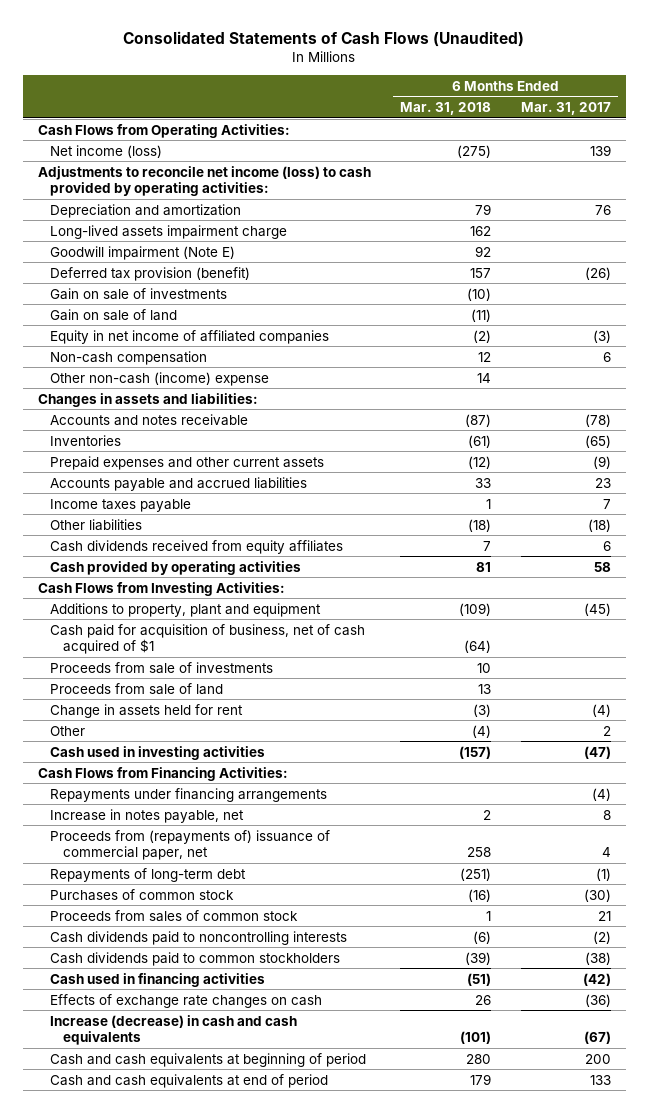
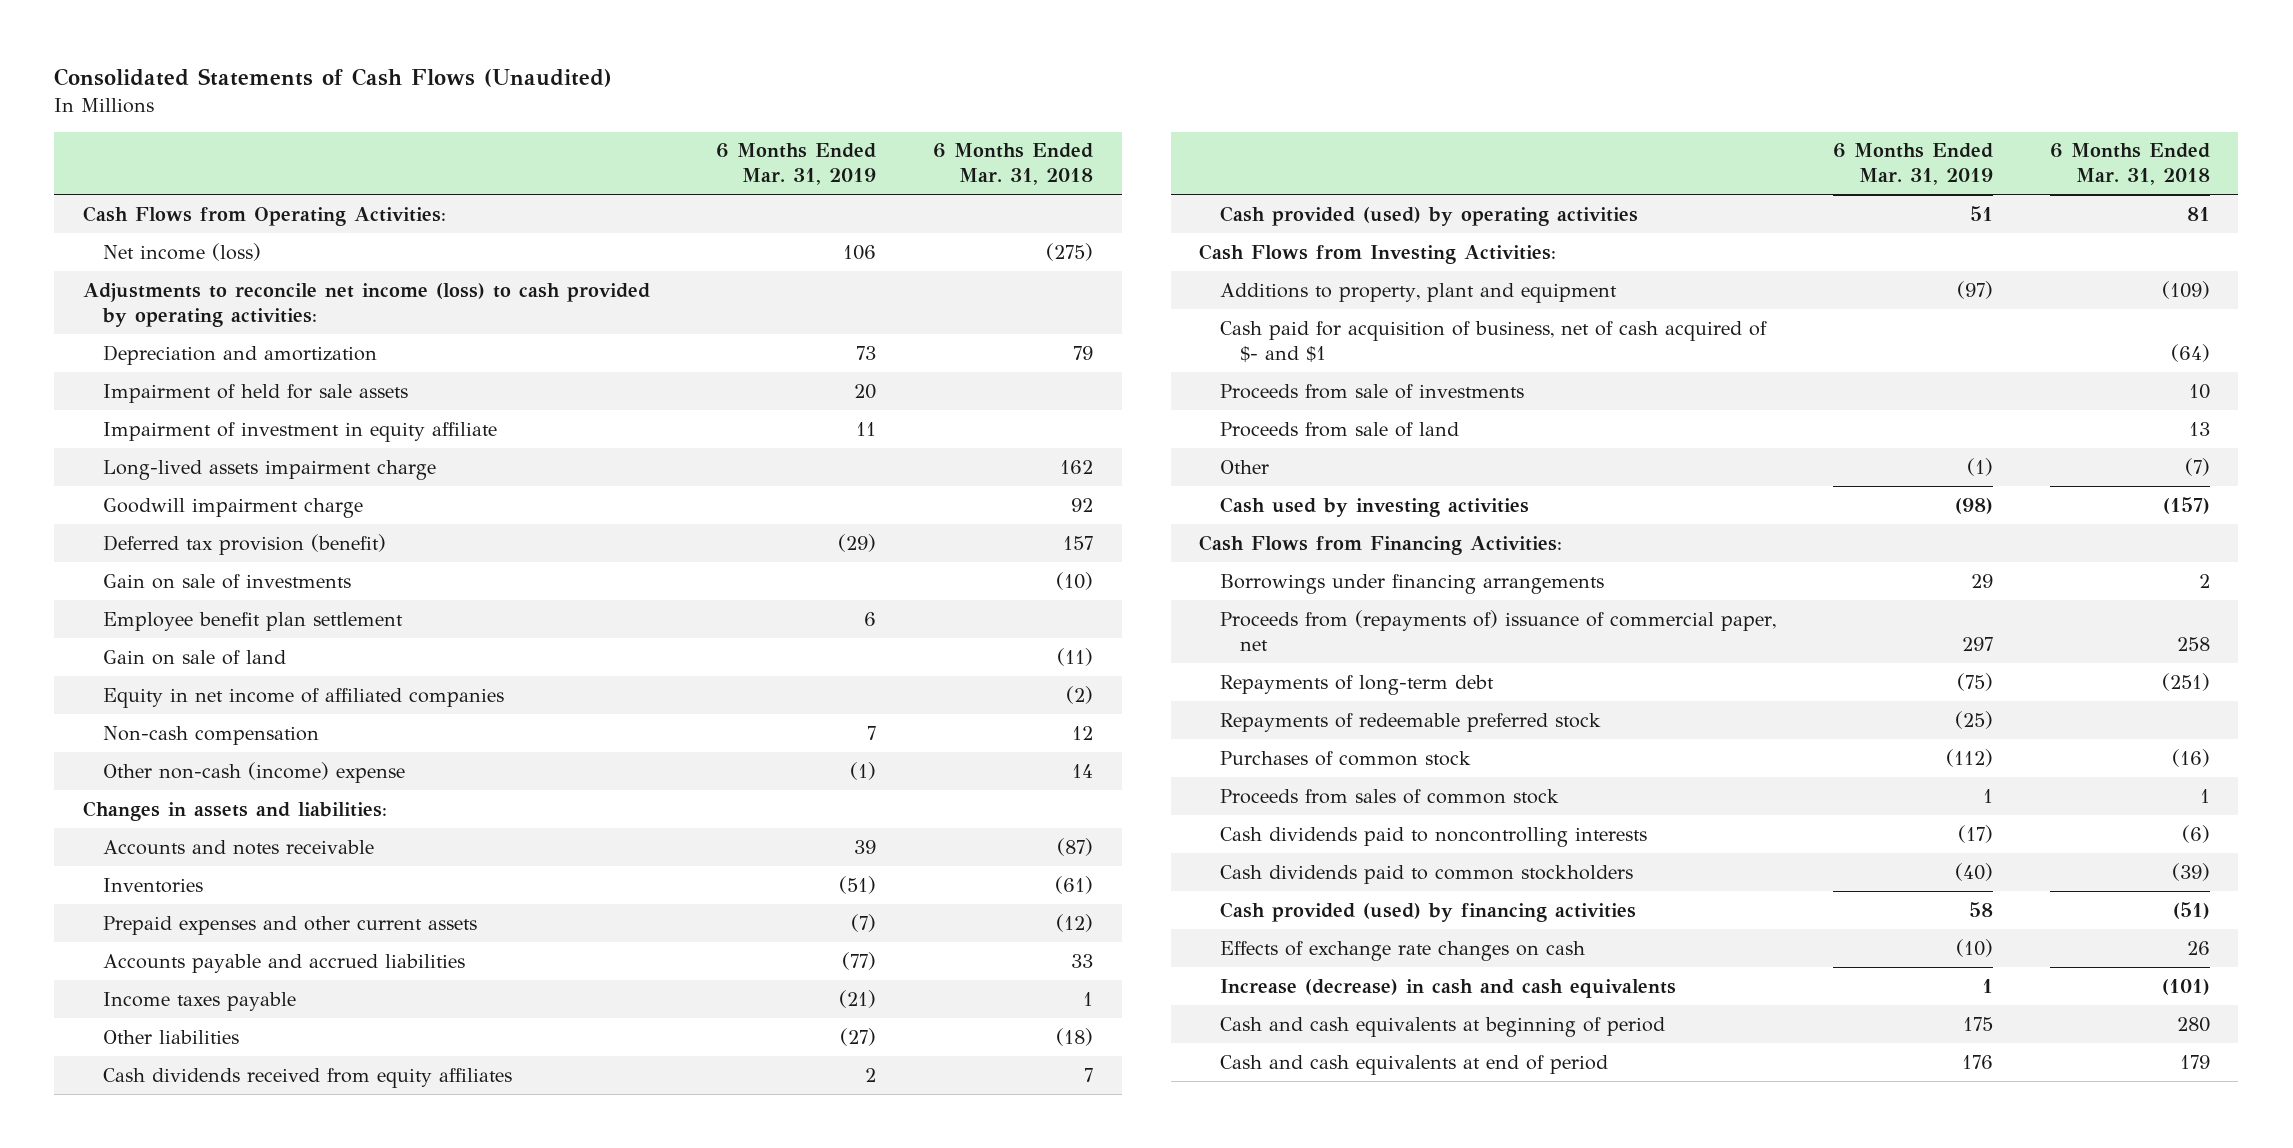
- | 6 Months Ended Mar. 31, 2018 | 6 Months Ended Mar. 31, 2017
+ | 6 Months Ended Mar. 31, 2019 | 6 Months Ended Mar. 31, 2018
+ Impairment of held for sale assets | 20 |
+ Impairment of investment in equity affiliate | 11 |
- Goodwill impairment (Note E) | 92 |
+ Goodwill impairment charge | | 92
+ Employee benefit plan settlement | 6 |
- Cash provided by operating activities | 81 | 58
+ Cash provided (used) by operating activities | 51 | 81
- Cash paid for acquisition of business, net of cash acquired of $1 | (64) |
+ Cash paid for acquisition of business, net of cash acquired of $- and $1 | | (64)
- Change in assets held for rent | (3) | (4)
- Other | (4) | 2
- Cash used in investing activities | (157) | (47)
+ Other | (1) | (7)
+ Cash used by investing activities | (98) | (157)
- Repayments under financing arrangements | | (4)
- Increase in notes payable, net | 2 | 8
+ Borrowings under financing arrangements | 29 | 2
+ Repayments of redeemable preferred stock | (25) |
- Cash used in financing activities | (51) | (42)
+ Cash provided (used) by financing activities | 58 | (51)

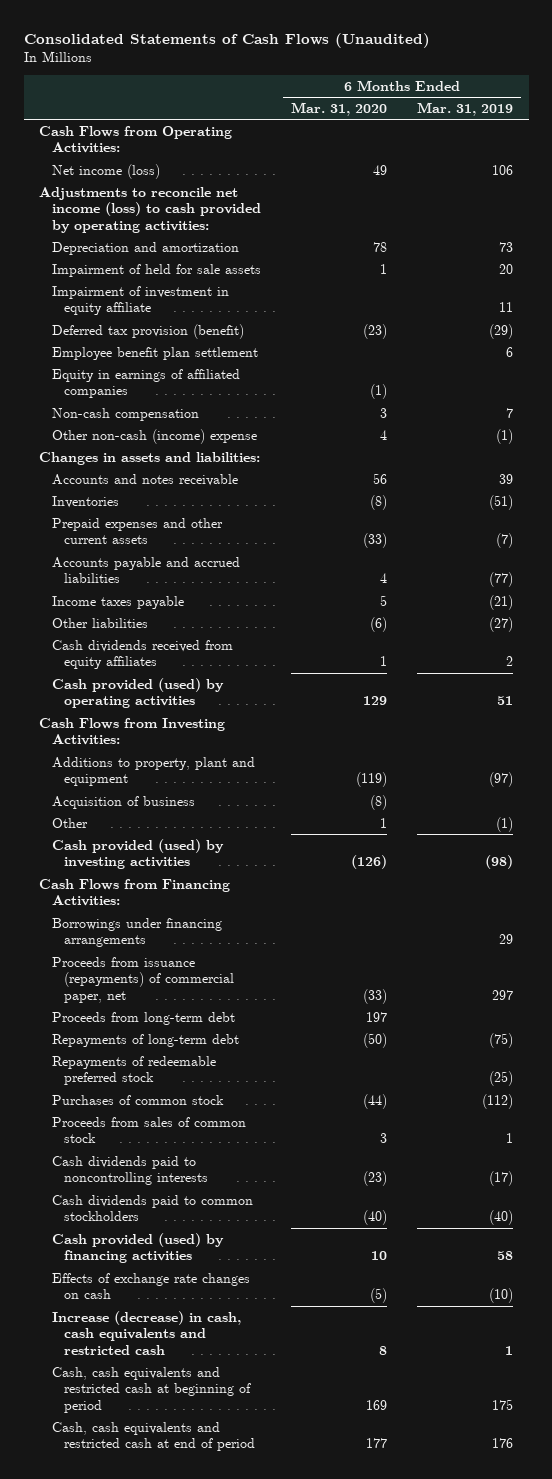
- | 6 Months Ended Mar. 31, 2019 | 6 Months Ended Mar. 31, 2018
+ | 6 Months Ended Mar. 31, 2020 | 6 Months Ended Mar. 31, 2019
- Long-lived assets impairment charge | | 162
- Goodwill impairment charge | | 92
- Gain on sale of investments | | (10)
- Gain on sale of land | | (11)
- Equity in net income of affiliated companies | | (2)
+ Equity in earnings of affiliated companies | (1) |
- Cash paid for acquisition of business, net of cash acquired of $- and $1 | | (64)
- Proceeds from sale of investments | | 10
- Proceeds from sale of land | | 13
+ Acquisition of business | (8) |
- Cash used by investing activities | (98) | (157)
+ Cash provided (used) by investing activities | (126) | (98)
- Proceeds from (repayments of) issuance of commercial paper, net | 297 | 258
+ Proceeds from issuance (repayments) of commercial paper, net | (33) | 297
+ Proceeds from long-term debt | 197 |
- Increase (decrease) in cash and cash equivalents | 1 | (101)
- Cash and cash equivalents at beginning of period | 175 | 280
- Cash and cash equivalents at end of period | 176 | 179
+ Increase (decrease) in cash, cash equivalents and restricted cash | 8 | 1
+ Cash, cash equivalents and restricted cash at beginning of period | 169 | 175
+ Cash, cash equivalents and restricted cash at end of period | 177 | 176

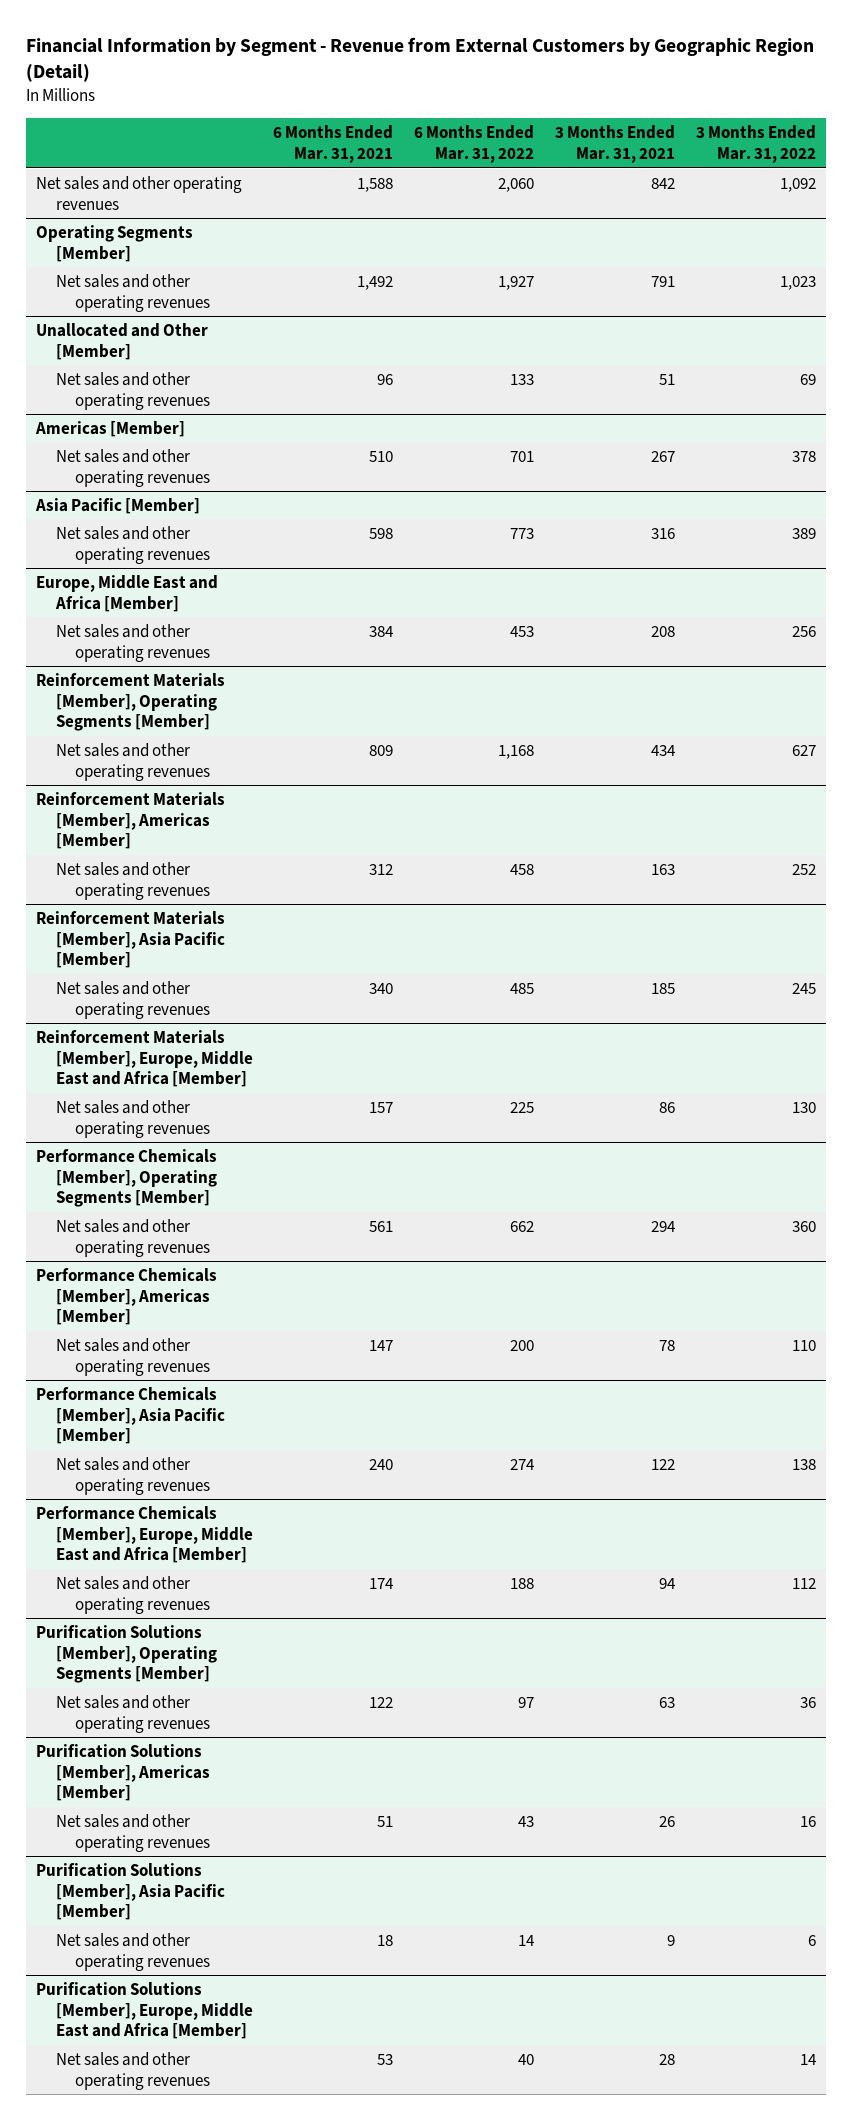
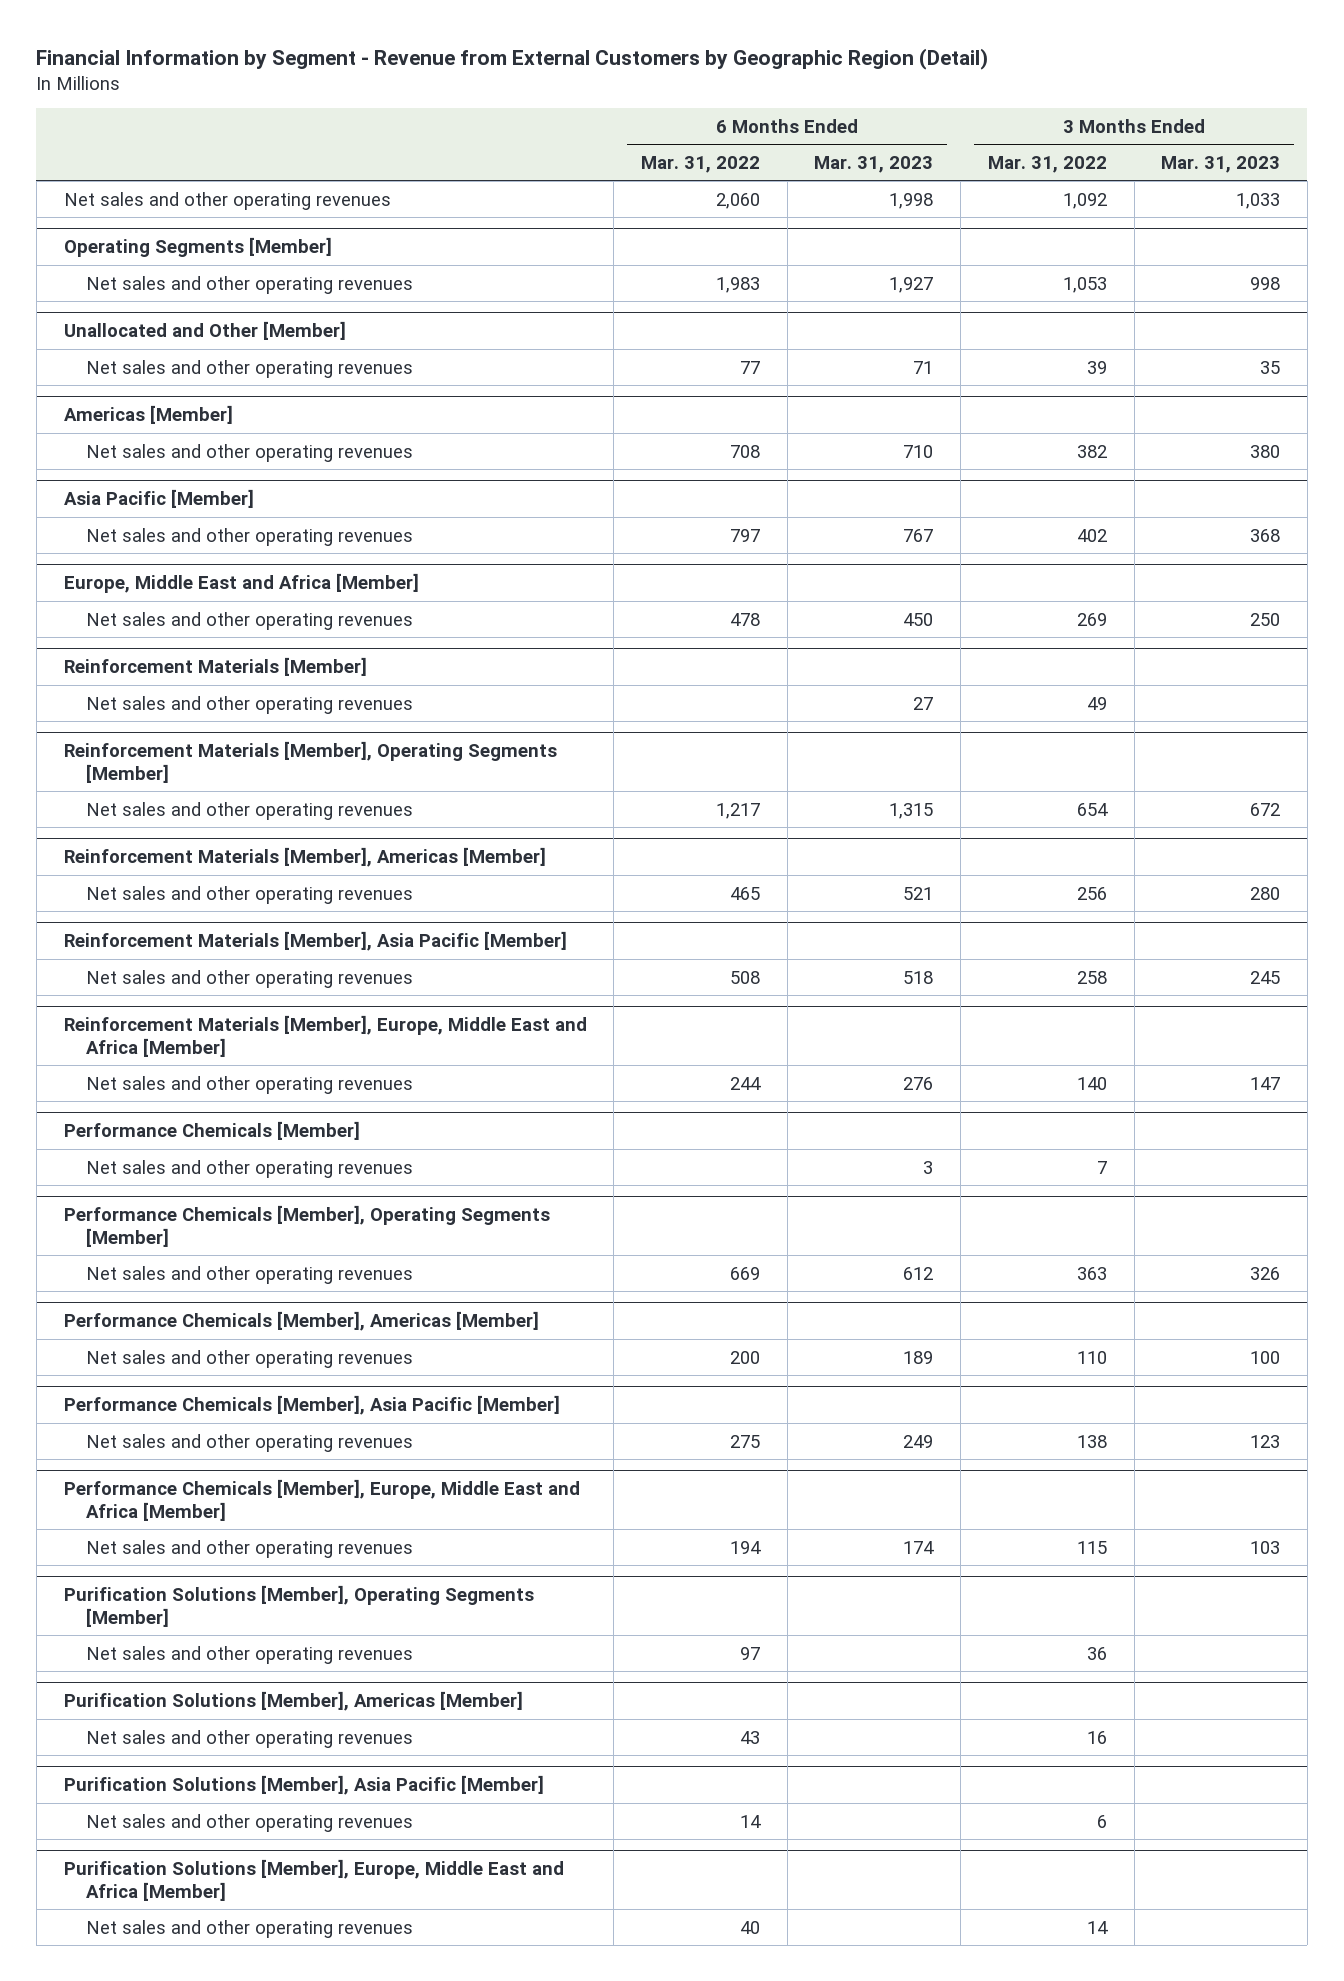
- | 6 Months Ended Mar. 31, 2021 | 6 Months Ended Mar. 31, 2022 | 3 Months Ended Mar. 31, 2021 | 3 Months Ended Mar. 31, 2022
+ | 6 Months Ended Mar. 31, 2022 | 6 Months Ended Mar. 31, 2023 | 3 Months Ended Mar. 31, 2022 | 3 Months Ended Mar. 31, 2023
@ Operating Segments [Member]
- Net sales and other operating revenues | 1,492 | 1,927 | 791 | 1,023
+ Net sales and other operating revenues | 1,983 | 1,927 | 1,053 | 998
@ Unallocated and Other [Member]
- Net sales and other operating revenues | 96 | 133 | 51 | 69
+ Net sales and other operating revenues | 77 | 71 | 39 | 35
@ Americas [Member]
- Net sales and other operating revenues | 510 | 701 | 267 | 378
+ Net sales and other operating revenues | 708 | 710 | 382 | 380
@ Asia Pacific [Member]
- Net sales and other operating revenues | 598 | 773 | 316 | 389
+ Net sales and other operating revenues | 797 | 767 | 402 | 368
@ Europe, Middle East and Africa [Member]
- Net sales and other operating revenues | 384 | 453 | 208 | 256
+ Net sales and other operating revenues | 478 | 450 | 269 | 250
+ Reinforcement Materials [Member]
+ Net sales and other operating revenues | | 27 | 49 |
@ Reinforcement Materials [Member], Operating Segments [Member]
- Net sales and other operating revenues | 809 | 1,168 | 434 | 627
+ Net sales and other operating revenues | 1,217 | 1,315 | 654 | 672
@ Reinforcement Materials [Member], Americas [Member]
- Net sales and other operating revenues | 312 | 458 | 163 | 252
+ Net sales and other operating revenues | 465 | 521 | 256 | 280
@ Reinforcement Materials [Member], Asia Pacific [Member]
- Net sales and other operating revenues | 340 | 485 | 185 | 245
+ Net sales and other operating revenues | 508 | 518 | 258 | 245
@ Reinforcement Materials [Member], Europe, Middle East and Africa [Member]
- Net sales and other operating revenues | 157 | 225 | 86 | 130
+ Net sales and other operating revenues | 244 | 276 | 140 | 147
+ Performance Chemicals [Member]
+ Net sales and other operating revenues | | 3 | 7 |
@ Performance Chemicals [Member], Operating Segments [Member]
- Net sales and other operating revenues | 561 | 662 | 294 | 360
+ Net sales and other operating revenues | 669 | 612 | 363 | 326
@ Performance Chemicals [Member], Asia Pacific [Member]
- Net sales and other operating revenues | 240 | 274 | 122 | 138
+ Net sales and other operating revenues | 275 | 249 | 138 | 123
@ Performance Chemicals [Member], Europe, Middle East and Africa [Member]
- Net sales and other operating revenues | 174 | 188 | 94 | 112
+ Net sales and other operating revenues | 194 | 174 | 115 | 103

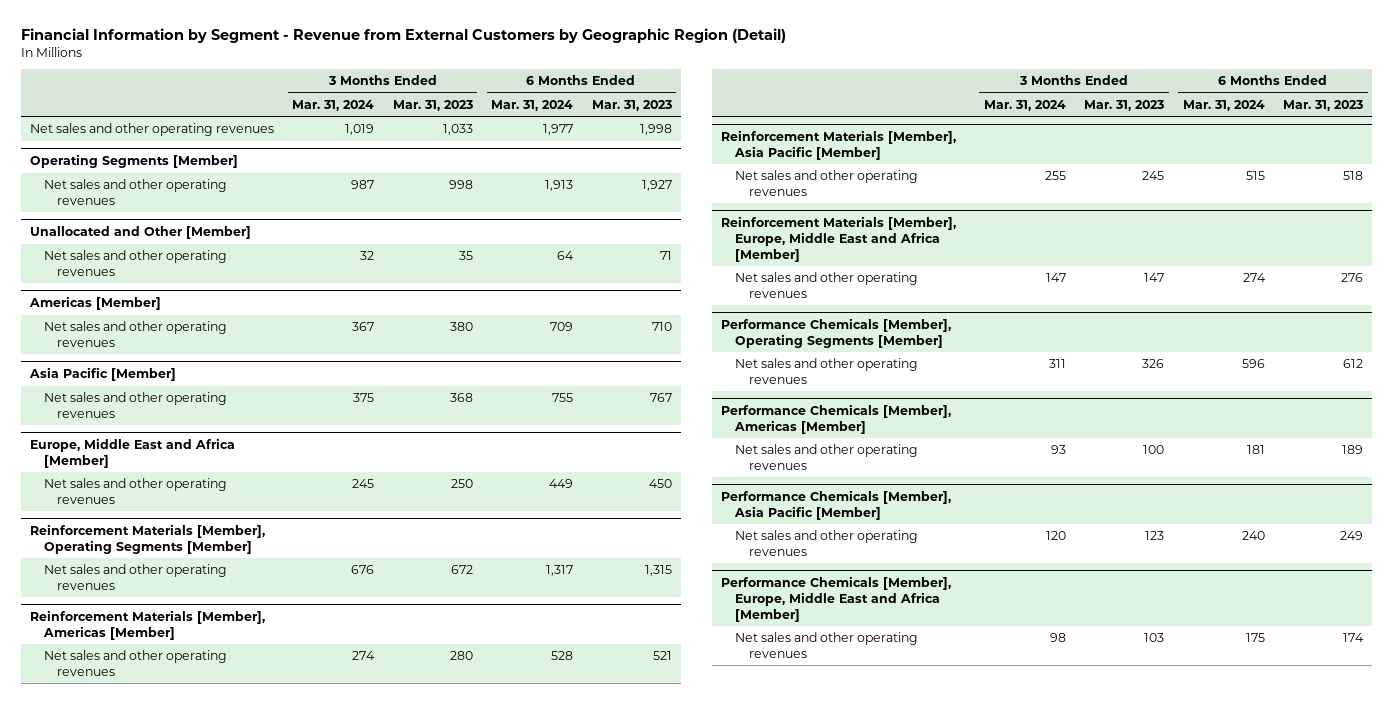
- | 6 Months Ended Mar. 31, 2022 | 6 Months Ended Mar. 31, 2023 | 3 Months Ended Mar. 31, 2022 | 3 Months Ended Mar. 31, 2023
+ | 3 Months Ended Mar. 31, 2024 | 3 Months Ended Mar. 31, 2023 | 6 Months Ended Mar. 31, 2024 | 6 Months Ended Mar. 31, 2023
- Reinforcement Materials [Member]
- Net sales and other operating revenues | | 27 | 49 |
- Performance Chemicals [Member]
- Net sales and other operating revenues | | 3 | 7 |
- Purification Solutions [Member], Operating Segments [Member]
- Net sales and other operating revenues | 97 | | 36 |
- Purification Solutions [Member], Americas [Member]
- Net sales and other operating revenues | 43 | | 16 |
- Purification Solutions [Member], Asia Pacific [Member]
- Net sales and other operating revenues | 14 | | 6 |
- Purification Solutions [Member], Europe, Middle East and Africa [Member]
- Net sales and other operating revenues | 40 | | 14 |

